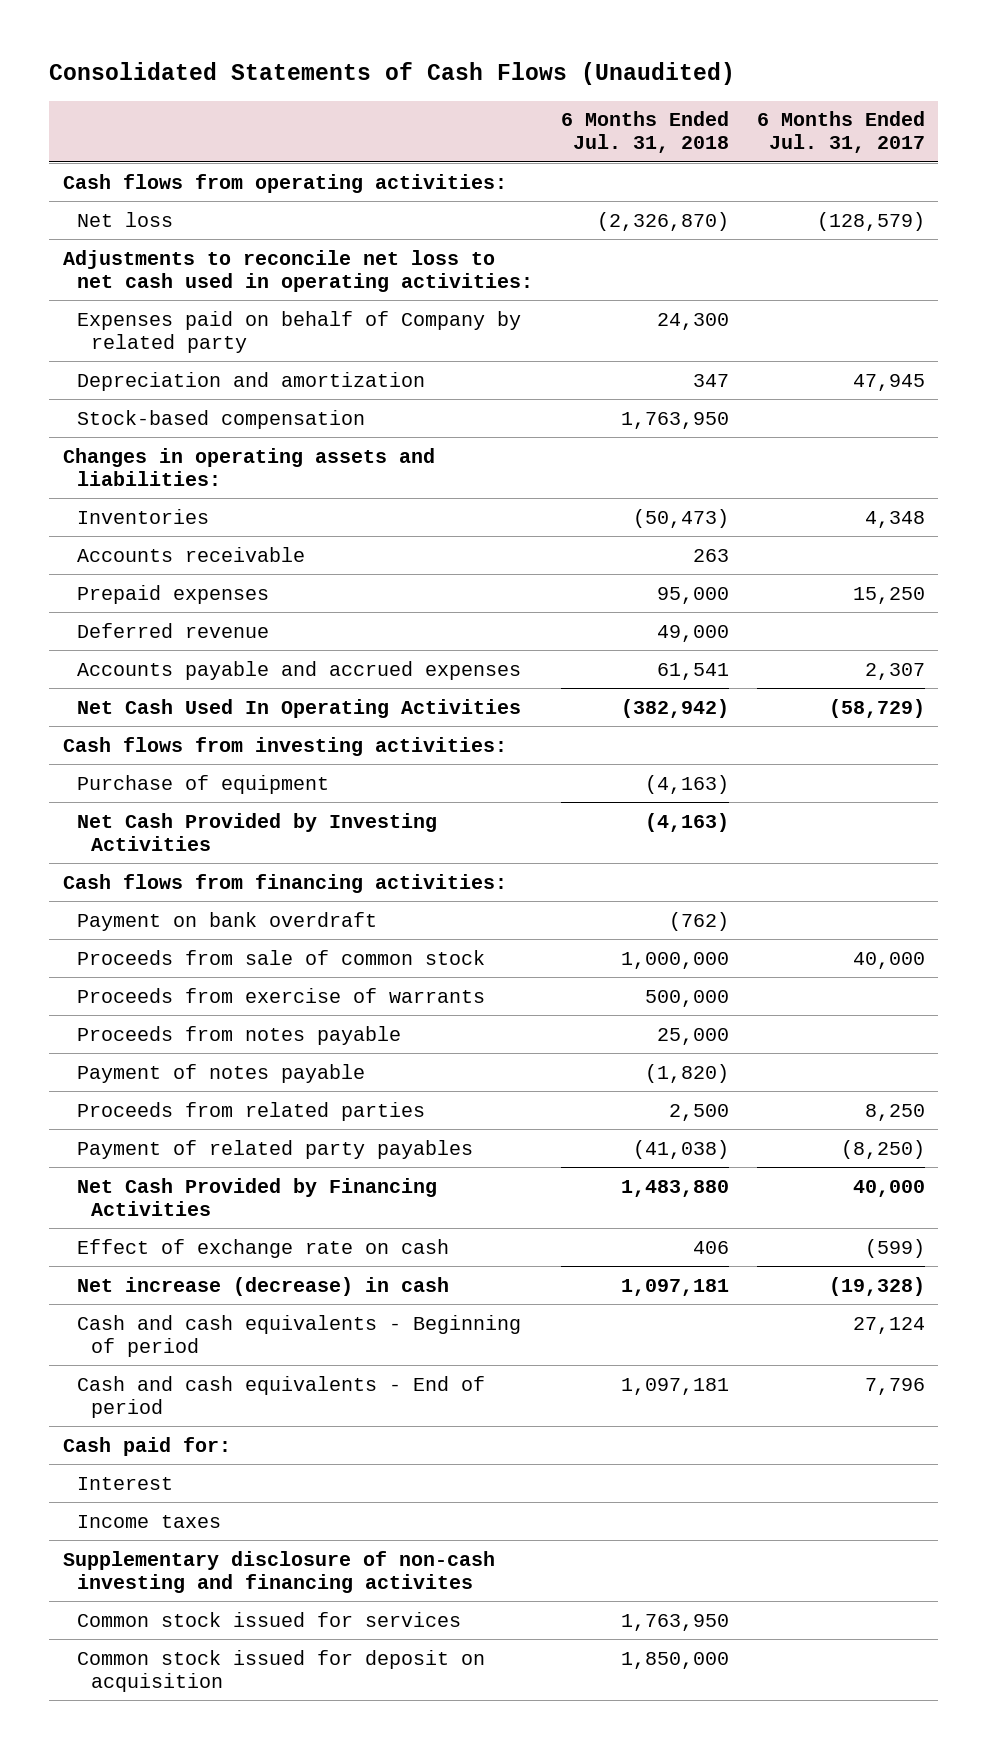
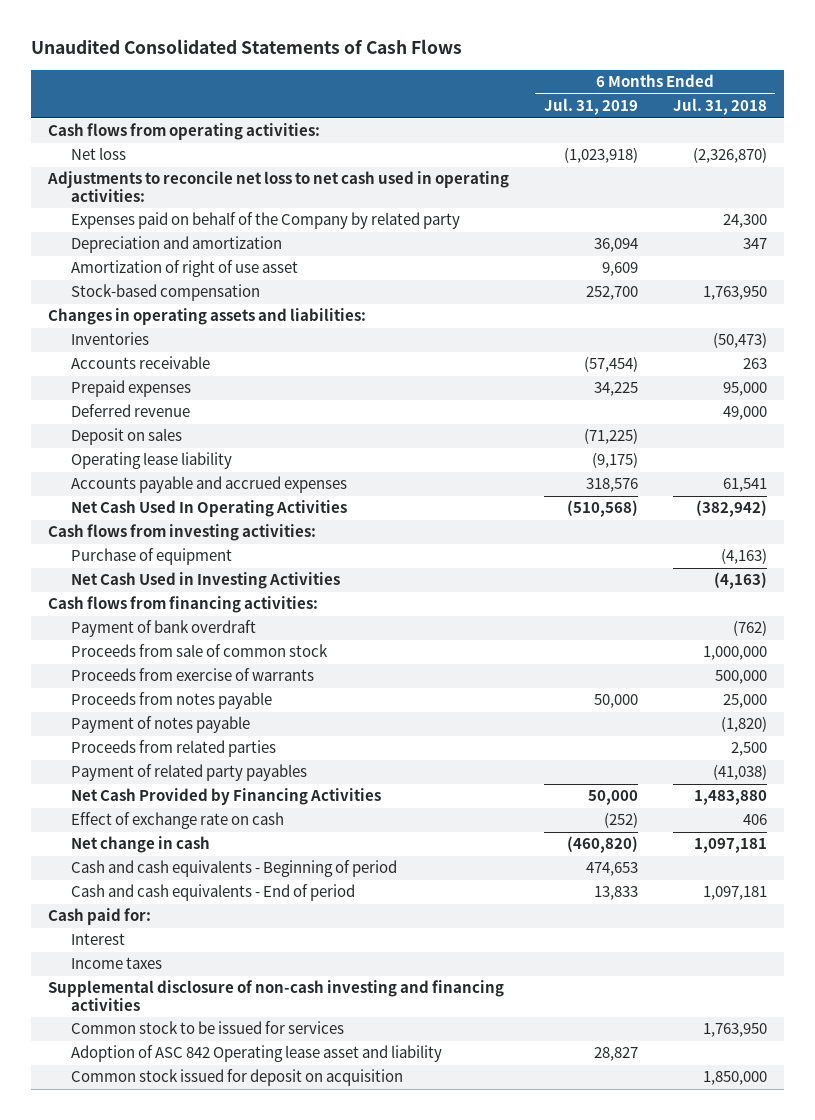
- Consolidated Statements of Cash Flows (Unaudited)
+ Unaudited Consolidated Statements of Cash Flows
- | 6 Months Ended Jul. 31, 2018 | 6 Months Ended Jul. 31, 2017
+ | 6 Months Ended Jul. 31, 2019 | 6 Months Ended Jul. 31, 2018
- Expenses paid on behalf of Company by related party | 24,300 |
+ Expenses paid on behalf of the Company by related party | | 24,300
+ Amortization of right of use asset | 9,609 |
+ Deposit on sales | (71,225) |
+ Operating lease liability | (9,175) |
- Net Cash Provided by Investing Activities | (4,163) |
+ Net Cash Used in Investing Activities | | (4,163)
- Payment on bank overdraft | (762) |
+ Payment of bank overdraft | | (762)
- Net increase (decrease) in cash | 1,097,181 | (19,328)
+ Net change in cash | (460,820) | 1,097,181
- Supplementary disclosure of non-cash investing and financing activites
- Common stock issued for services | 1,763,950 |
+ Supplemental disclosure of non-cash investing and financing activities
+ Common stock to be issued for services | | 1,763,950
+ Adoption of ASC 842 Operating lease asset and liability | 28,827 |

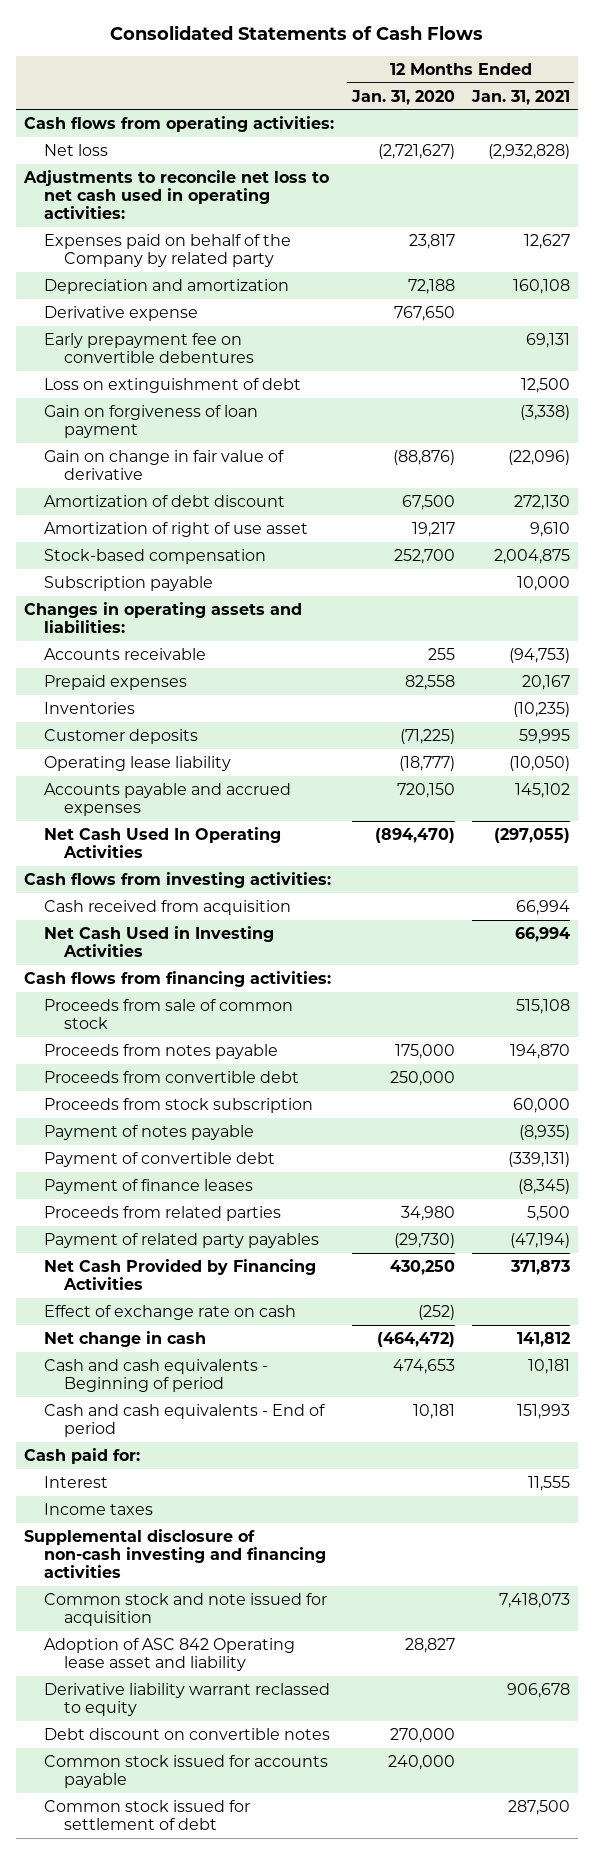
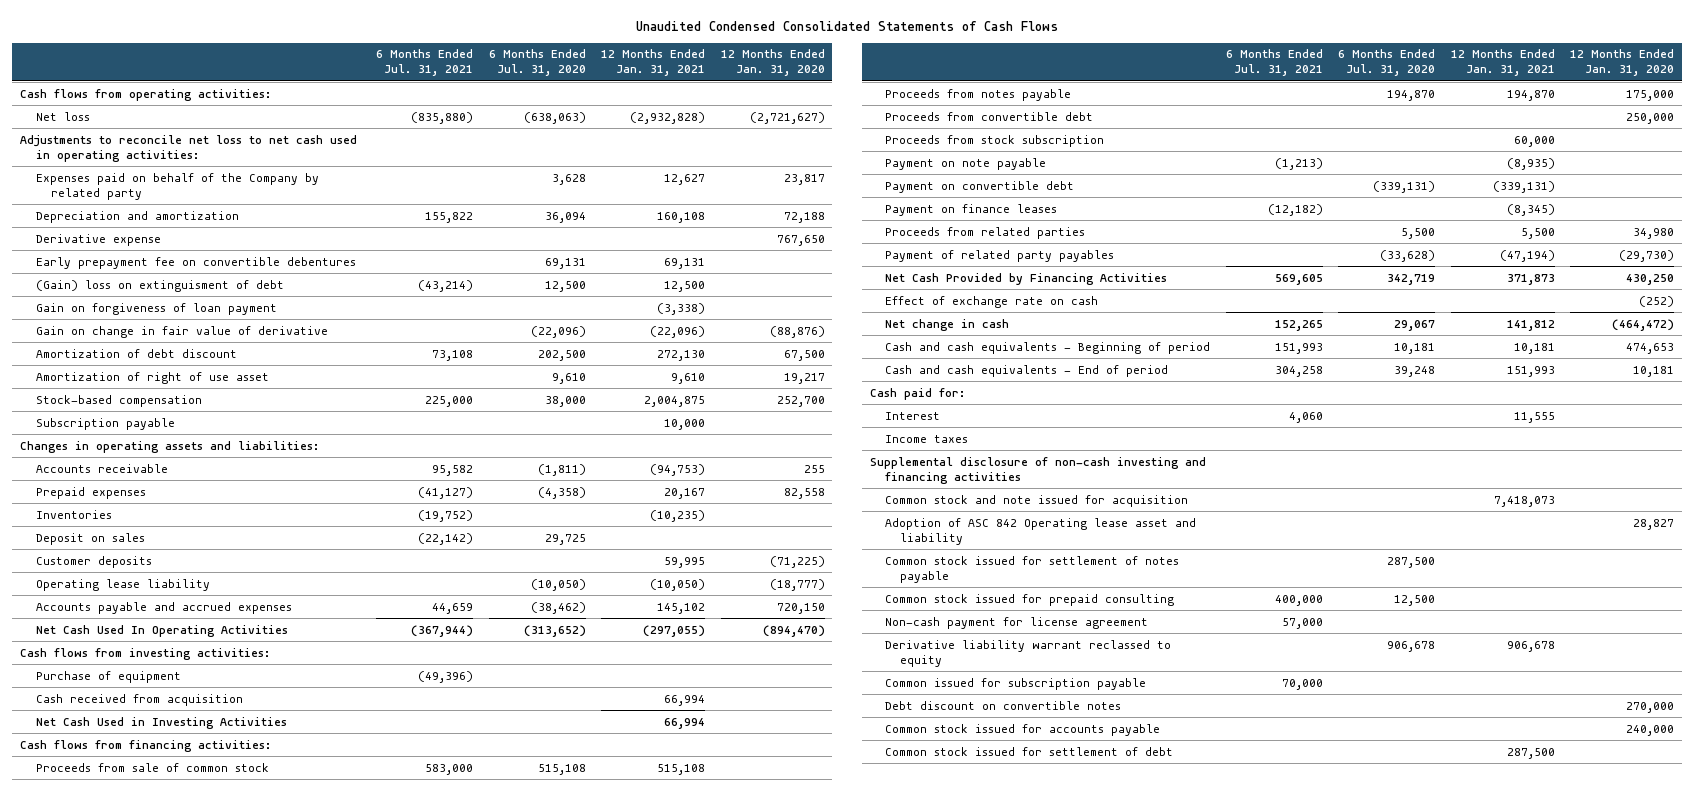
- Consolidated Statements of Cash Flows
+ Unaudited Condensed Consolidated Statements of Cash Flows
- | 12 Months Ended Jan. 31, 2020 | 12 Months Ended Jan. 31, 2021
+ | 6 Months Ended Jul. 31, 2021 | 6 Months Ended Jul. 31, 2020 | 12 Months Ended Jan. 31, 2021 | 12 Months Ended Jan. 31, 2020
- Loss on extinguishment of debt | | 12,500
+ (Gain) loss on extinguisment of debt | (43,214) | 12,500 | 12,500 |
+ Deposit on sales | (22,142) | 29,725 | |
+ Purchase of equipment | (49,396) | | |
- Payment of notes payable | | (8,935)
- Payment of convertible debt | | (339,131)
- Payment of finance leases | | (8,345)
+ Payment on note payable | (1,213) | | (8,935) |
+ Payment on convertible debt | | (339,131) | (339,131) |
+ Payment on finance leases | (12,182) | | (8,345) |
+ Common stock issued for settlement of notes payable | | 287,500 | |
+ Common stock issued for prepaid consulting | 400,000 | 12,500 | |
+ Non-cash payment for license agreement | 57,000 | | |
+ Common issued for subscription payable | 70,000 | | |

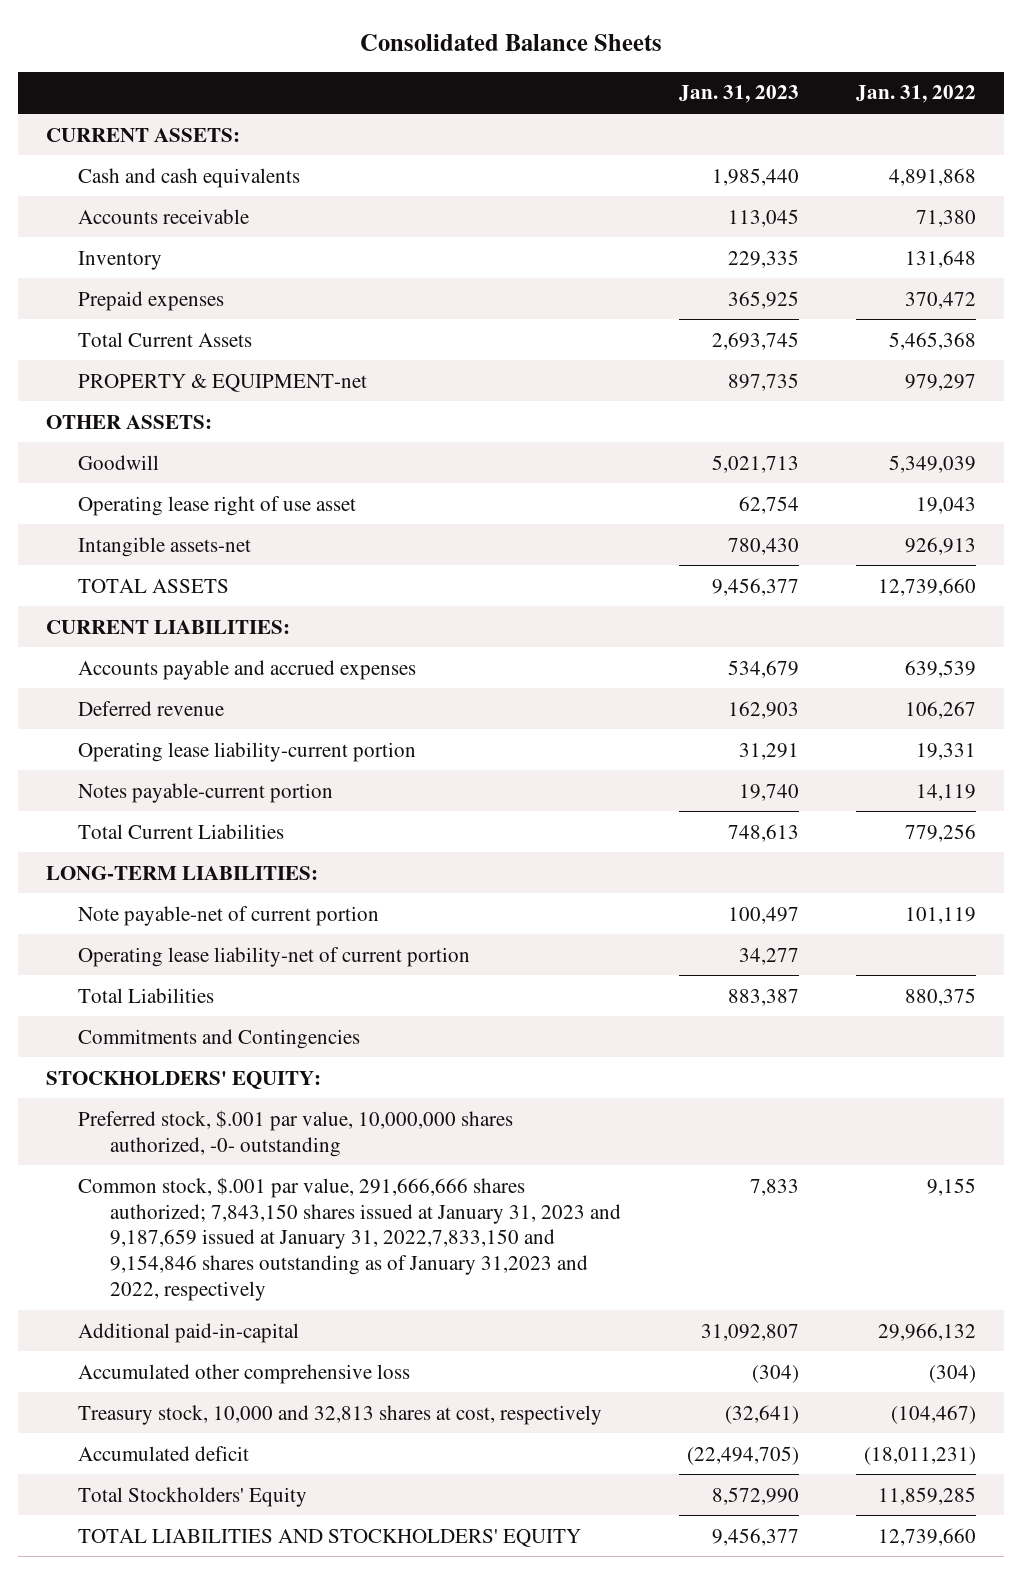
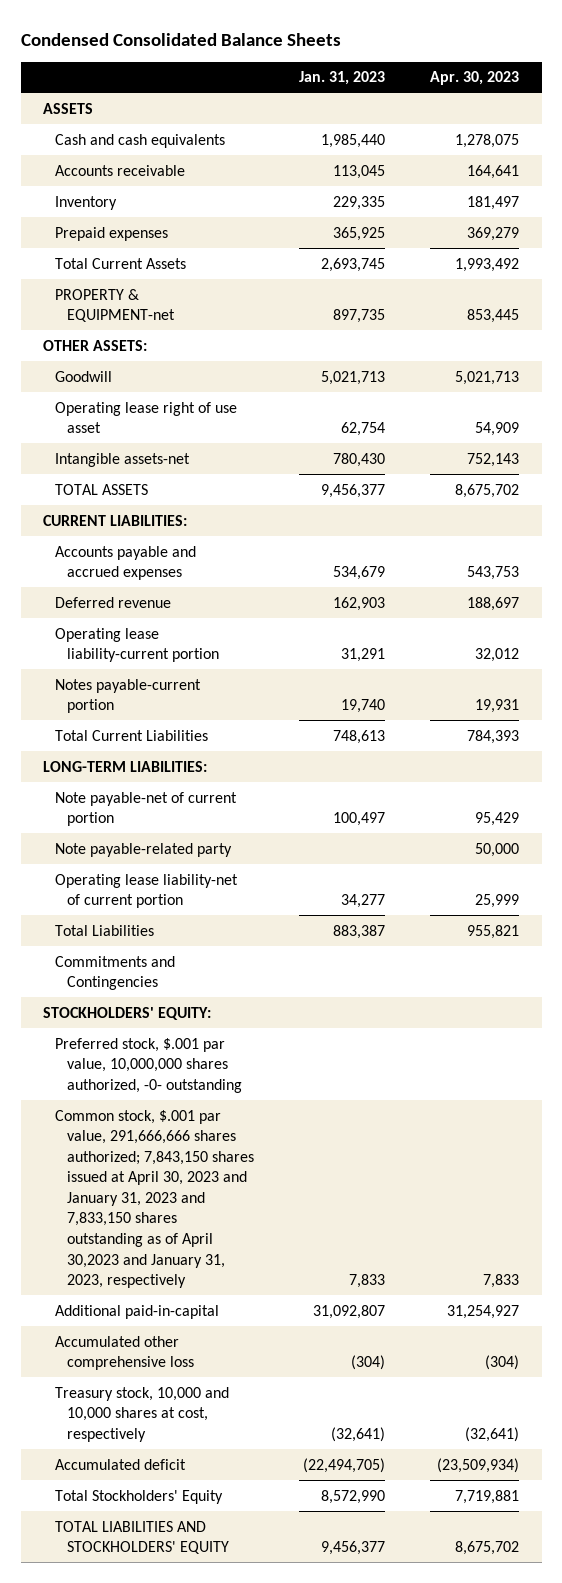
- Consolidated Balance Sheets
+ Condensed Consolidated Balance Sheets
- | Jan. 31, 2023 | Jan. 31, 2022
+ | Jan. 31, 2023 | Apr. 30, 2023
- CURRENT ASSETS:
+ ASSETS
+ Note payable-related party | | 50,000
- Common stock, $.001 par value, 291,666,666 shares authorized; 7,843,150 shares issued at January 31, 2023 and 9,187,659 issued at January 31, 2022,7,833,150 and 9,154,846 shares outstanding as of January 31,2023 and 2022, respectively | 7,833 | 9,155
+ Common stock, $.001 par value, 291,666,666 shares authorized; 7,843,150 shares issued at April 30, 2023 and January 31, 2023 and 7,833,150 shares outstanding as of April 30,2023 and January 31, 2023, respectively | 7,833 | 7,833
- Treasury stock, 10,000 and 32,813 shares at cost, respectively | (32,641) | (104,467)
+ Treasury stock, 10,000 and 10,000 shares at cost, respectively | (32,641) | (32,641)

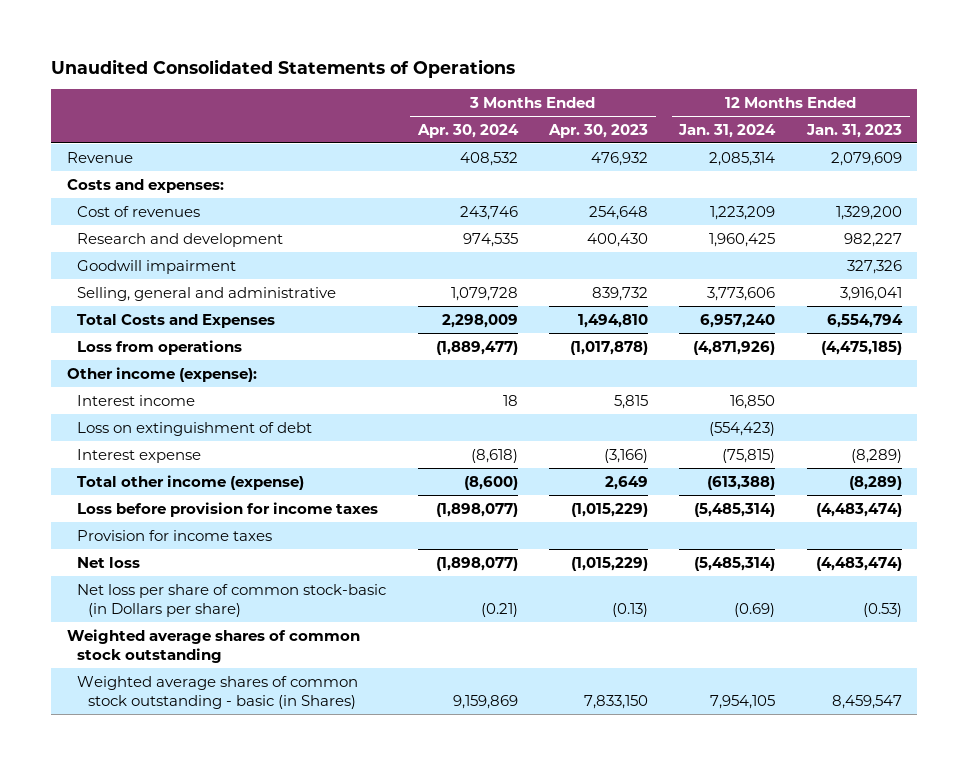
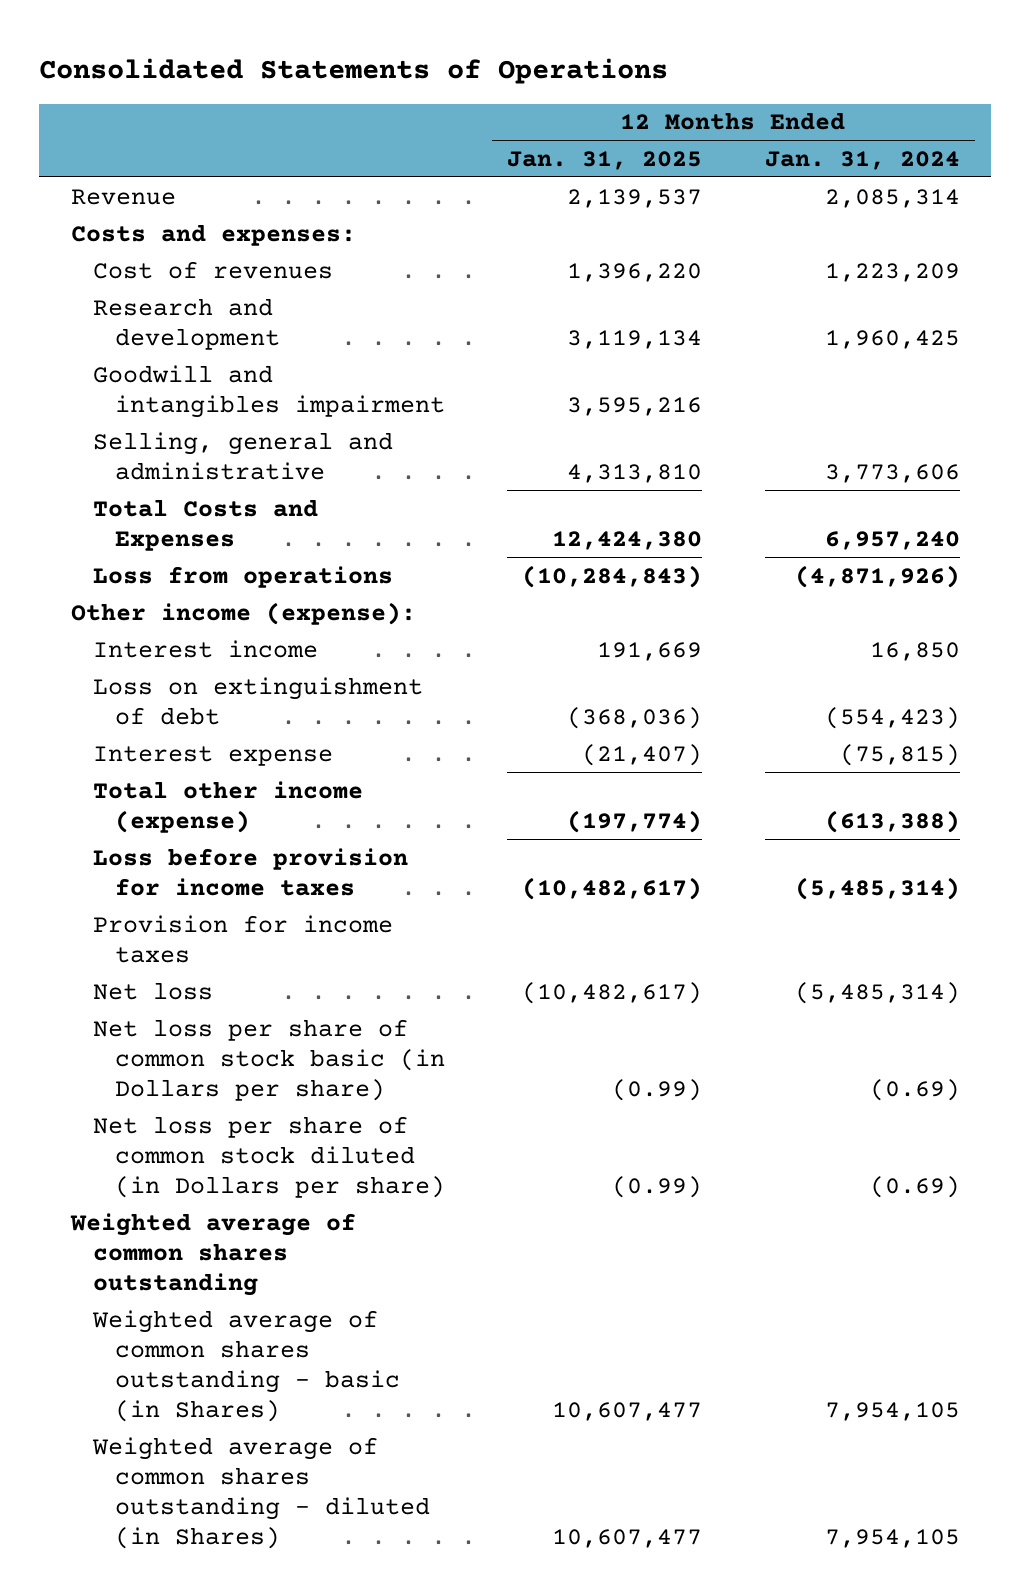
- Unaudited Consolidated Statements of Operations
+ Consolidated Statements of Operations
- | 3 Months Ended Apr. 30, 2024 | 3 Months Ended Apr. 30, 2023 | 12 Months Ended Jan. 31, 2024 | 12 Months Ended Jan. 31, 2023
+ | 12 Months Ended Jan. 31, 2025 | 12 Months Ended Jan. 31, 2024
- Goodwill impairment | | | | 327,326
+ Goodwill and intangibles impairment | 3,595,216 |
- Net loss per share of common stock-basic (in Dollars per share) | (0.21) | (0.13) | (0.69) | (0.53)
- Weighted average shares of common stock outstanding
- Weighted average shares of common stock outstanding - basic (in Shares) | 9,159,869 | 7,833,150 | 7,954,105 | 8,459,547
+ Net loss per share of common stock basic (in Dollars per share) | (0.99) | (0.69)
+ Net loss per share of common stock diluted (in Dollars per share) | (0.99) | (0.69)
+ Weighted average of common shares outstanding
+ Weighted average of common shares outstanding - basic (in Shares) | 10,607,477 | 7,954,105
+ Weighted average of common shares outstanding - diluted (in Shares) | 10,607,477 | 7,954,105

